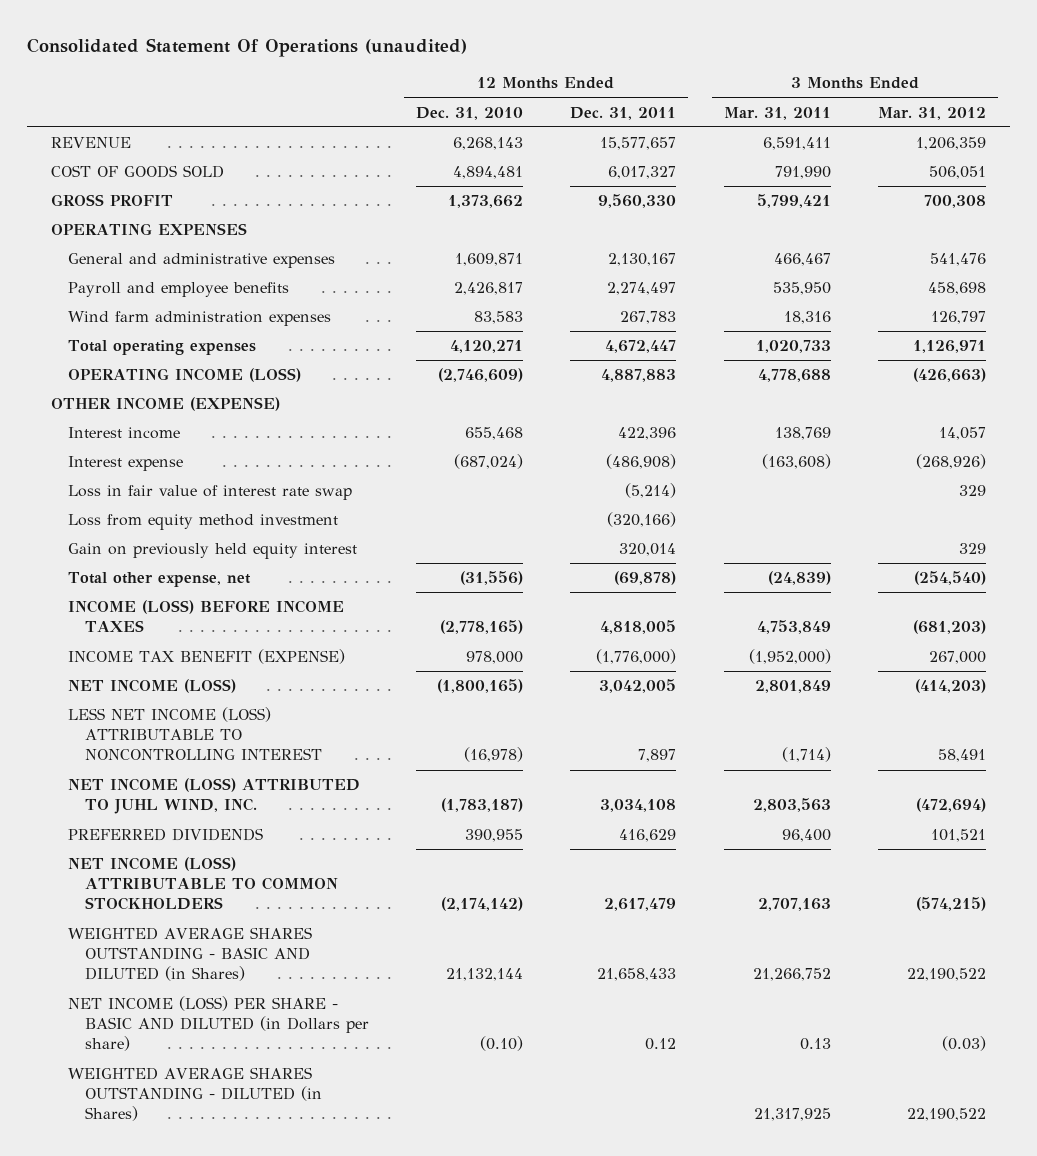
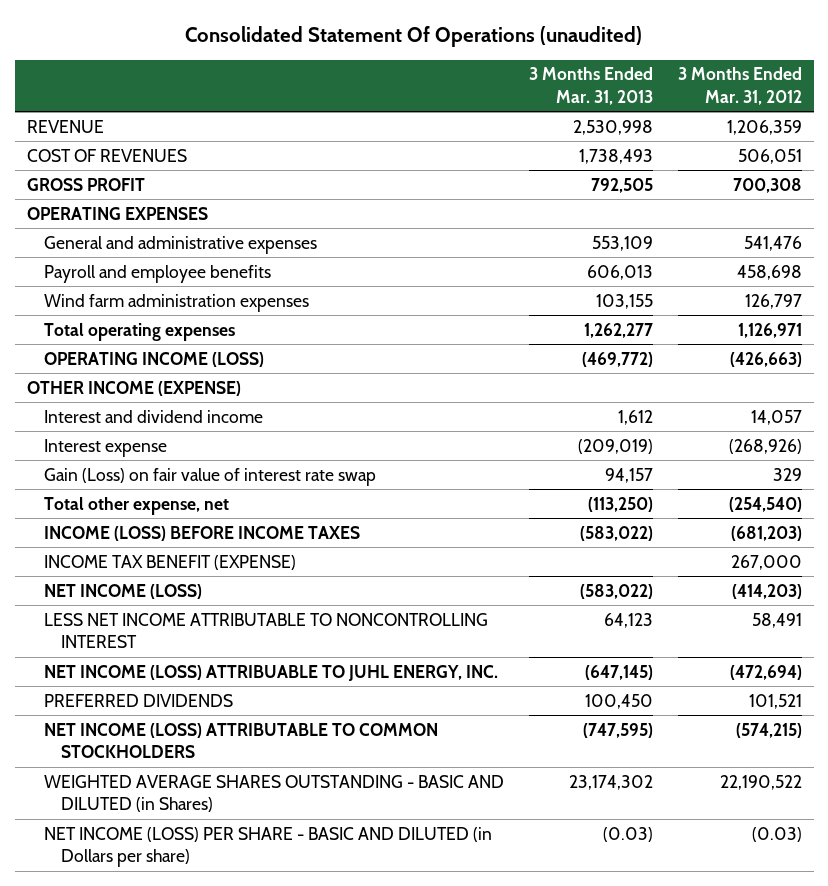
- | 12 Months Ended Dec. 31, 2010 | 12 Months Ended Dec. 31, 2011 | 3 Months Ended Mar. 31, 2011 | 3 Months Ended Mar. 31, 2012
+ | 3 Months Ended Mar. 31, 2013 | 3 Months Ended Mar. 31, 2012
- COST OF GOODS SOLD | 4,894,481 | 6,017,327 | 791,990 | 506,051
+ COST OF REVENUES | 1,738,493 | 506,051
- Interest income | 655,468 | 422,396 | 138,769 | 14,057
+ Interest and dividend income | 1,612 | 14,057
- Loss in fair value of interest rate swap | | (5,214) | | 329
- Loss from equity method investment | | (320,166) | |
- Gain on previously held equity interest | | 320,014 | | 329
+ Gain (Loss) on fair value of interest rate swap | 94,157 | 329
- LESS NET INCOME (LOSS) ATTRIBUTABLE TO NONCONTROLLING INTEREST | (16,978) | 7,897 | (1,714) | 58,491
- NET INCOME (LOSS) ATTRIBUTED TO JUHL WIND, INC. | (1,783,187) | 3,034,108 | 2,803,563 | (472,694)
+ LESS NET INCOME ATTRIBUTABLE TO NONCONTROLLING INTEREST | 64,123 | 58,491
+ NET INCOME (LOSS) ATTRIBUABLE TO JUHL ENERGY, INC. | (647,145) | (472,694)
- WEIGHTED AVERAGE SHARES OUTSTANDING - DILUTED (in Shares) | | | 21,317,925 | 22,190,522

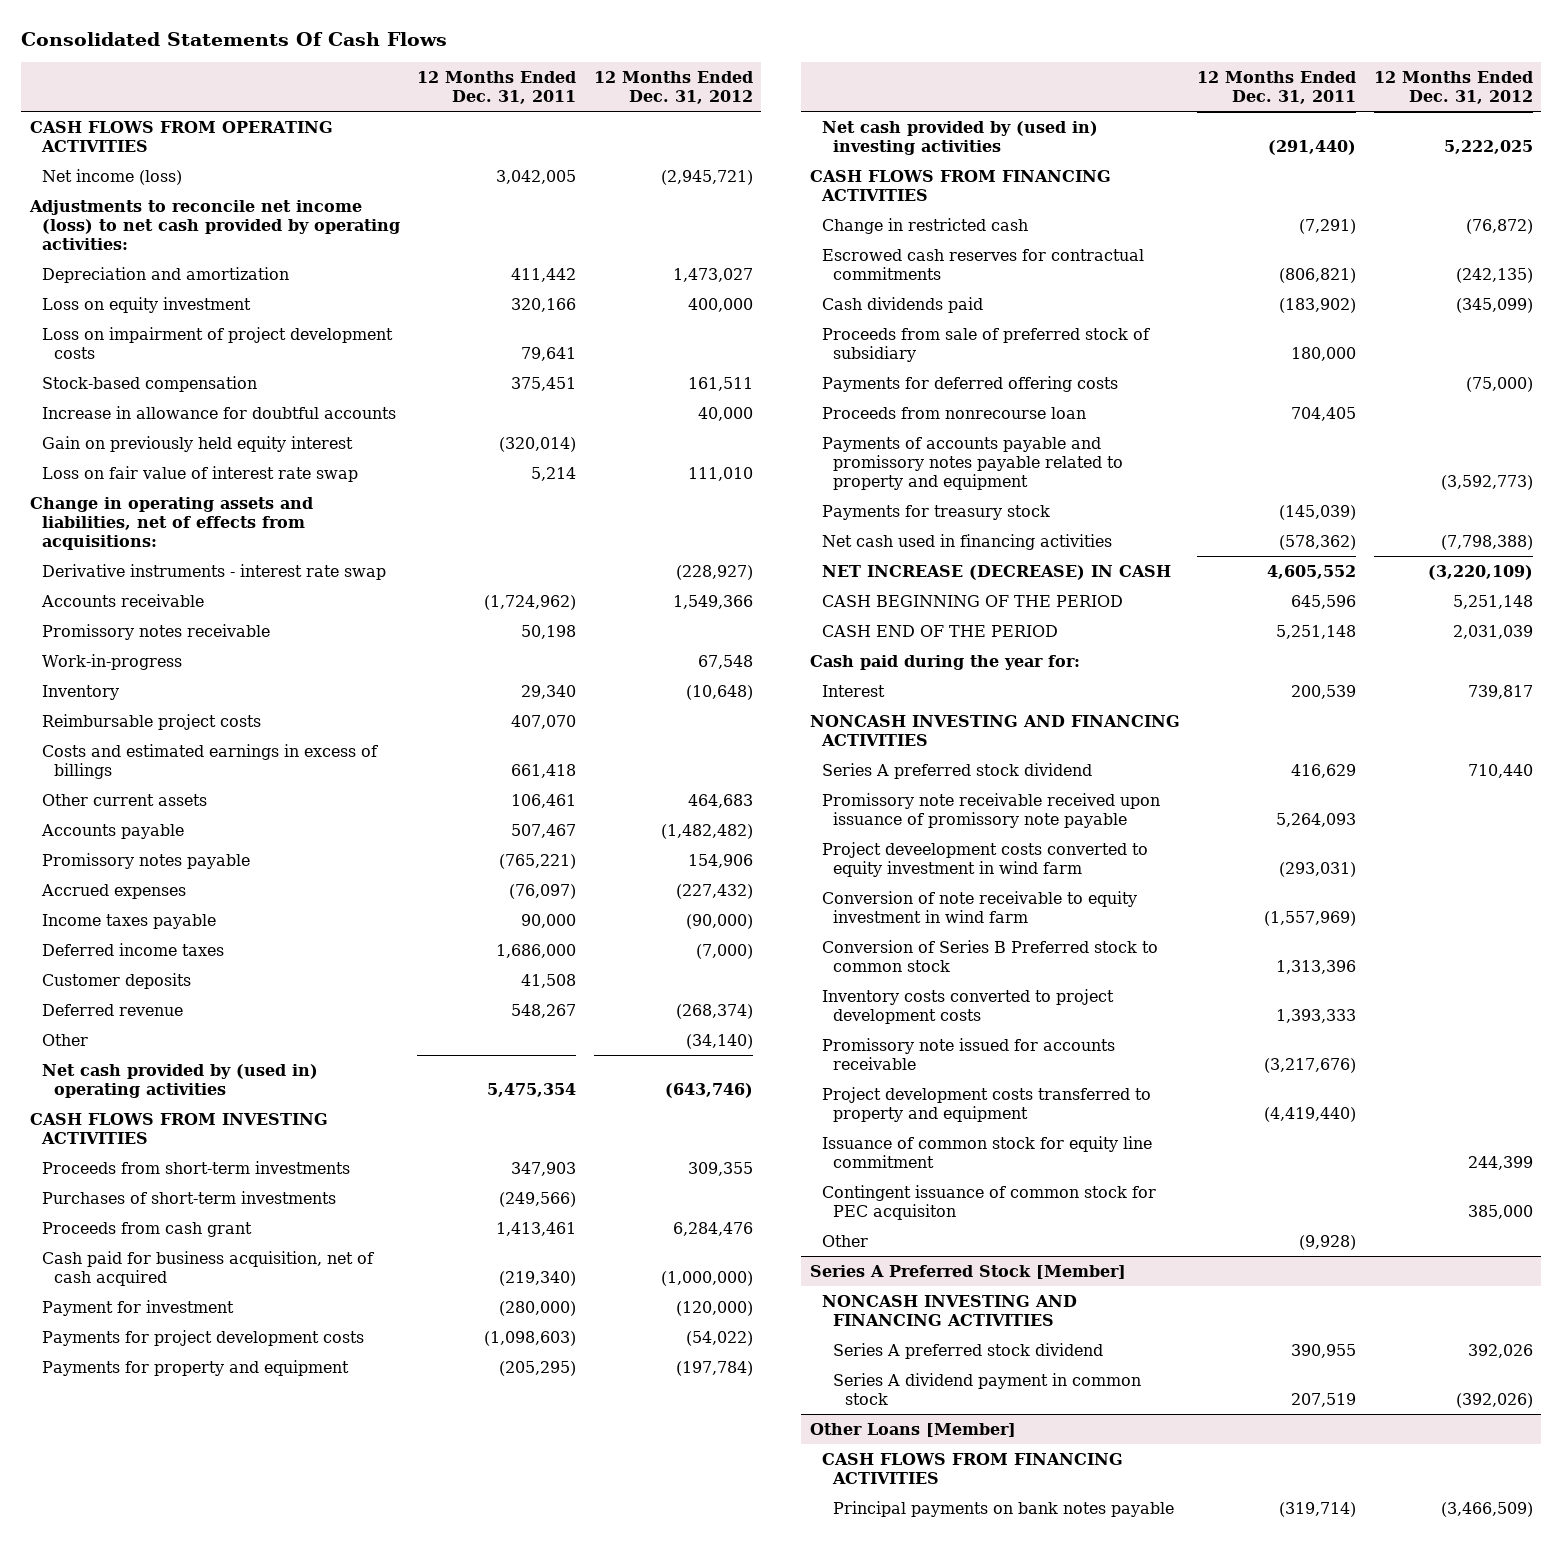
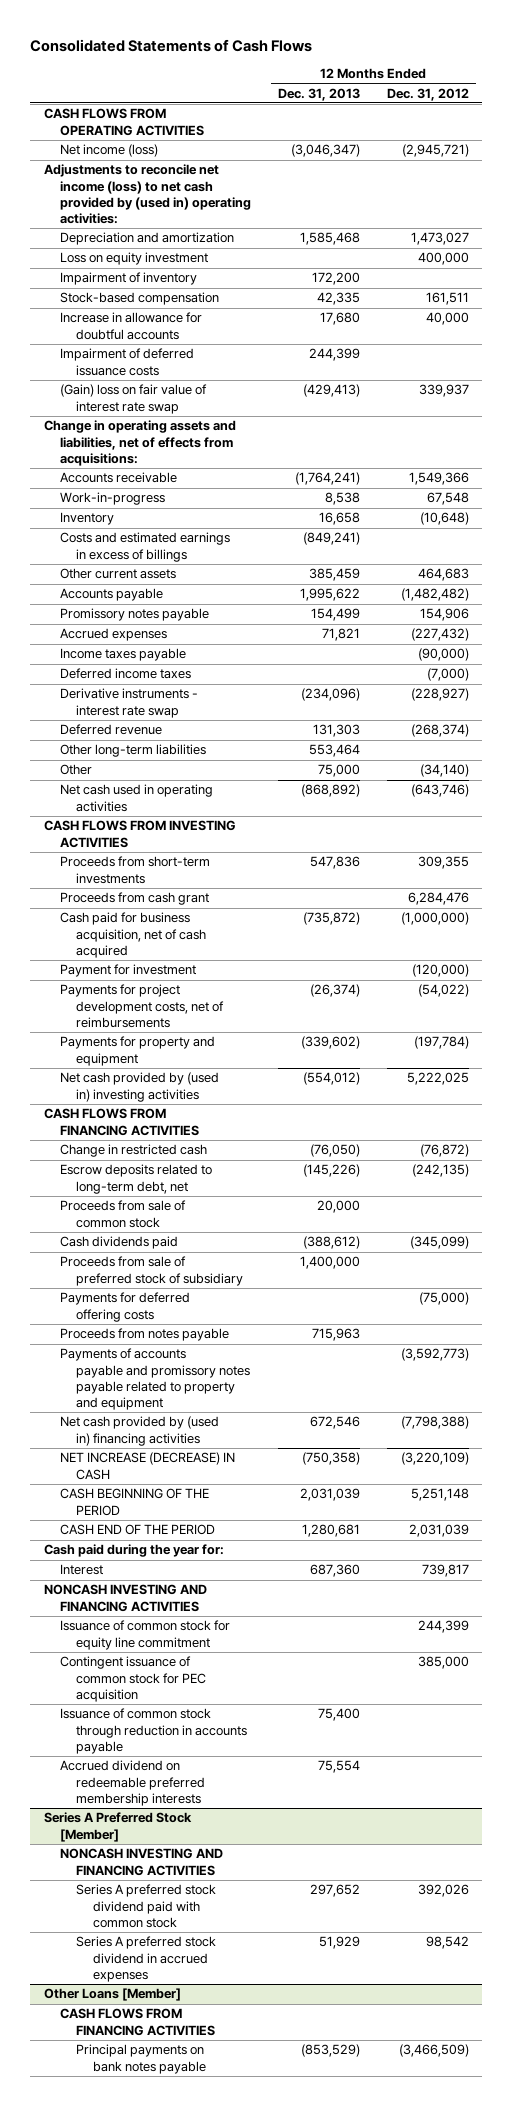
- Consolidated Statements Of Cash Flows
+ Consolidated Statements of Cash Flows
- | 12 Months Ended Dec. 31, 2011 | 12 Months Ended Dec. 31, 2012
+ | 12 Months Ended Dec. 31, 2013 | 12 Months Ended Dec. 31, 2012
- Adjustments to reconcile net income (loss) to net cash provided by operating activities:
+ Adjustments to reconcile net income (loss) to net cash provided by (used in) operating activities:
- Loss on impairment of project development costs | 79,641 |
+ Impairment of inventory | 172,200 |
- Gain on previously held equity interest | (320,014) |
- Loss on fair value of interest rate swap | 5,214 | 111,010
+ Impairment of deferred issuance costs | 244,399 |
+ (Gain) loss on fair value of interest rate swap | (429,413) | 339,937
- Promissory notes receivable | 50,198 |
- Reimbursable project costs | 407,070 |
- Customer deposits | 41,508 |
moved down: Derivative instruments - interest rate swap | (234,096) | (228,927)
+ Other long-term liabilities | 553,464 |
- Net cash provided by (used in) operating activities | 5,475,354 | (643,746)
+ Net cash used in operating activities | (868,892) | (643,746)
- Purchases of short-term investments | (249,566) |
- Payments for project development costs | (1,098,603) | (54,022)
+ Payments for project development costs, net of reimbursements | (26,374) | (54,022)
- Escrowed cash reserves for contractual commitments | (806,821) | (242,135)
+ Escrow deposits related to long-term debt, net | (145,226) | (242,135)
+ Proceeds from sale of common stock | 20,000 |
- Proceeds from nonrecourse loan | 704,405 |
+ Proceeds from notes payable | 715,963 |
- Payments for treasury stock | (145,039) |
- Net cash used in financing activities | (578,362) | (7,798,388)
+ Net cash provided by (used in) financing activities | 672,546 | (7,798,388)
- Series A preferred stock dividend | 416,629 | 710,440
- Promissory note receivable received upon issuance of promissory note payable | 5,264,093 |
- Project deveelopment costs converted to equity investment in wind farm | (293,031) |
- Conversion of note receivable to equity investment in wind farm | (1,557,969) |
- Conversion of Series B Preferred stock to common stock | 1,313,396 |
- Inventory costs converted to project development costs | 1,393,333 |
- Promissory note issued for accounts receivable | (3,217,676) |
- Project development costs transferred to property and equipment | (4,419,440) |
- Contingent issuance of common stock for PEC acquisiton | | 385,000
- Other | (9,928) |
+ Contingent issuance of common stock for PEC acquisition | | 385,000
+ Issuance of common stock through reduction in accounts payable | 75,400 |
+ Accrued dividend on redeemable preferred membership interests | 75,554 |
@ Series A Preferred Stock [Member]
- Series A preferred stock dividend | 390,955 | 392,026
- Series A dividend payment in common stock | 207,519 | (392,026)
+ Series A preferred stock dividend paid with common stock | 297,652 | 392,026
+ Series A preferred stock dividend in accrued expenses | 51,929 | 98,542

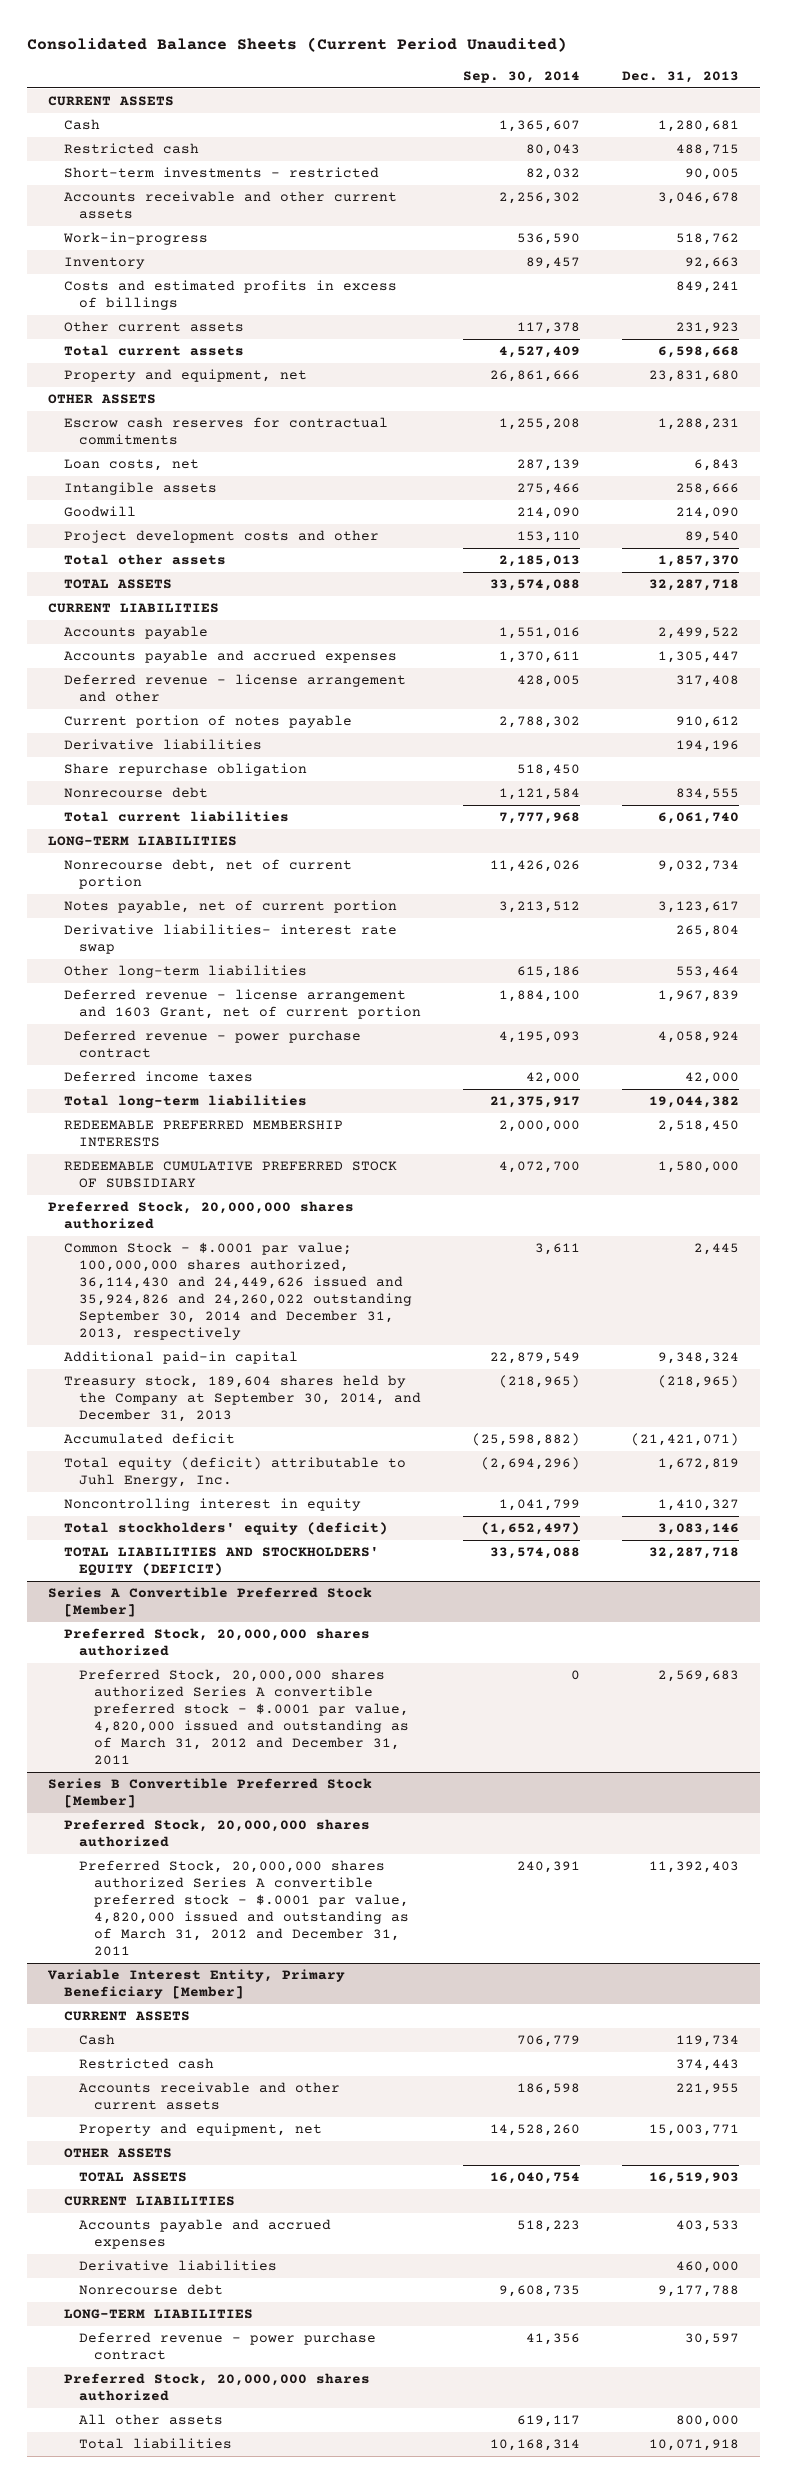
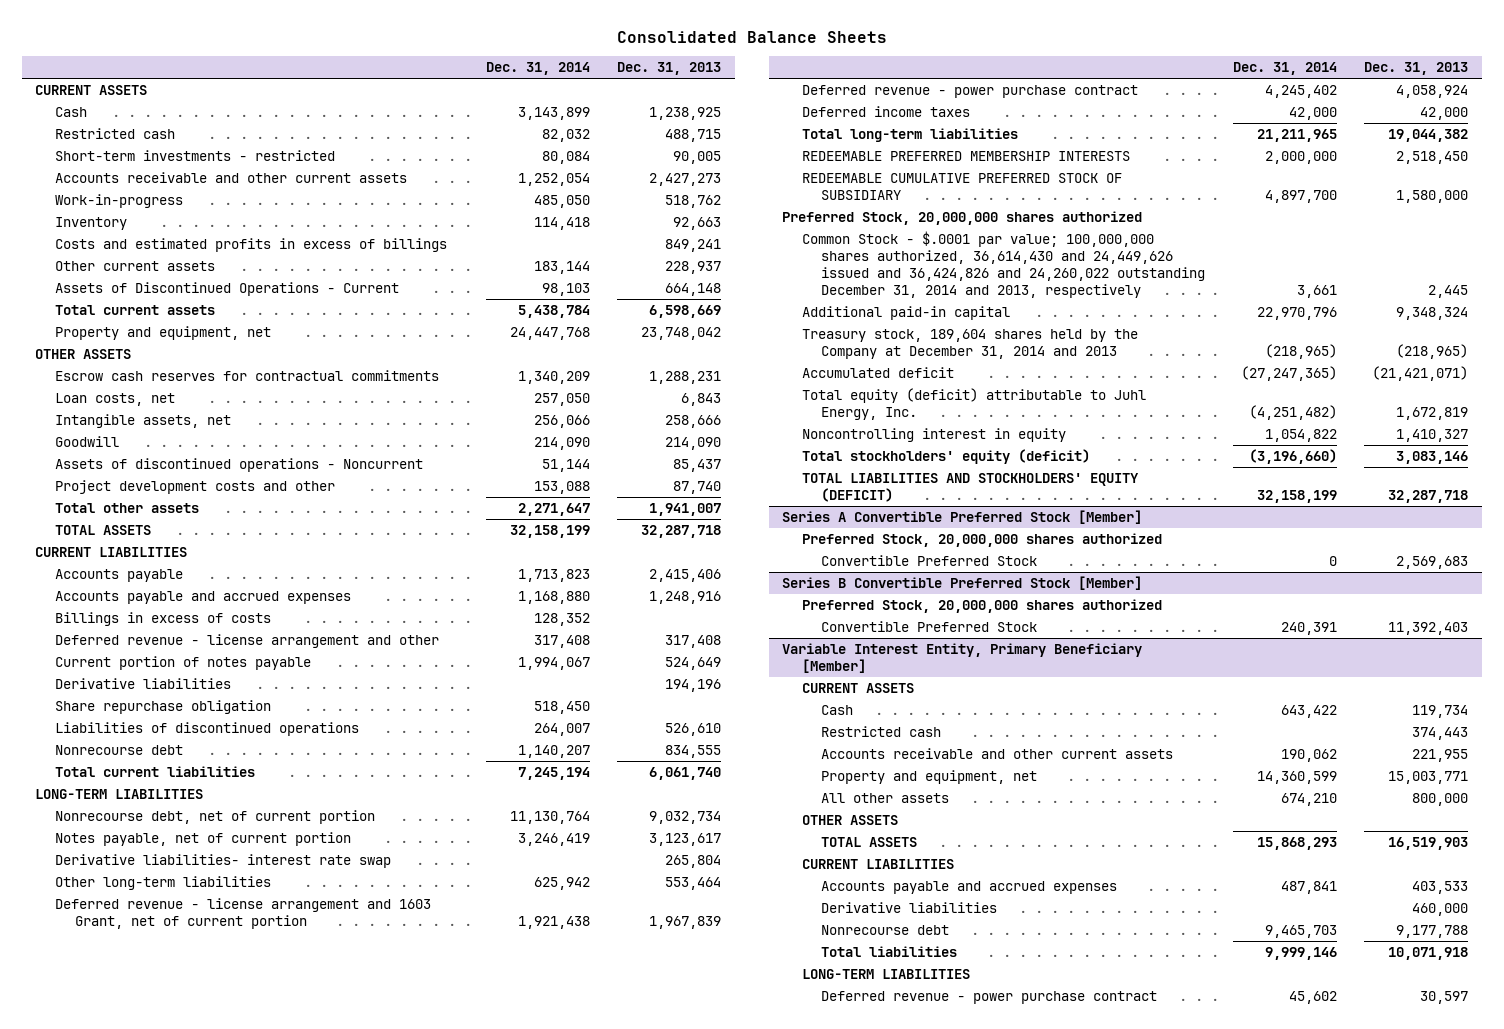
- Consolidated Balance Sheets (Current Period Unaudited)
+ Consolidated Balance Sheets
- | Sep. 30, 2014 | Dec. 31, 2013
+ | Dec. 31, 2014 | Dec. 31, 2013
- Cash | 1,365,607 | 1,280,681
+ Cash | 3,143,899 | 1,238,925
- Accounts receivable and other current assets | 2,256,302 | 3,046,678
+ Accounts receivable and other current assets | 1,252,054 | 2,427,273
- Other current assets | 117,378 | 231,923
- Total current assets | 4,527,409 | 6,598,668
- Property and equipment, net | 26,861,666 | 23,831,680
+ Other current assets | 183,144 | 228,937
+ Assets of Discontinued Operations - Current | 98,103 | 664,148
+ Total current assets | 5,438,784 | 6,598,669
+ Property and equipment, net | 24,447,768 | 23,748,042
- Intangible assets | 275,466 | 258,666
+ Intangible assets, net | 256,066 | 258,666
- Project development costs and other | 153,110 | 89,540
- Total other assets | 2,185,013 | 1,857,370
+ Assets of discontinued operations - Noncurrent | 51,144 | 85,437
+ Project development costs and other | 153,088 | 87,740
+ Total other assets | 2,271,647 | 1,941,007
- Accounts payable | 1,551,016 | 2,499,522
- Accounts payable and accrued expenses | 1,370,611 | 1,305,447
+ Accounts payable | 1,713,823 | 2,415,406
+ Accounts payable and accrued expenses | 1,168,880 | 1,248,916
+ Billings in excess of costs | 128,352 |
- Current portion of notes payable | 2,788,302 | 910,612
+ Current portion of notes payable | 1,994,067 | 524,649
+ Liabilities of discontinued operations | 264,007 | 526,610
- Common Stock - $.0001 par value; 100,000,000 shares authorized, 36,114,430 and 24,449,626 issued and 35,924,826 and 24,260,022 outstanding September 30, 2014 and December 31, 2013, respectively | 3,611 | 2,445
+ Common Stock - $.0001 par value; 100,000,000 shares authorized, 36,614,430 and 24,449,626 issued and 36,424,826 and 24,260,022 outstanding December 31, 2014 and 2013, respectively | 3,661 | 2,445
- Treasury stock, 189,604 shares held by the Company at September 30, 2014, and December 31, 2013 | (218,965) | (218,965)
+ Treasury stock, 189,604 shares held by the Company at December 31, 2014 and 2013 | (218,965) | (218,965)
@ Series A Convertible Preferred Stock [Member]
- Preferred Stock, 20,000,000 shares authorized Series A convertible preferred stock - $.0001 par value, 4,820,000 issued and outstanding as of March 31, 2012 and December 31, 2011 | 0 | 2,569,683
+ Convertible Preferred Stock | 0 | 2,569,683
@ Series B Convertible Preferred Stock [Member]
- Preferred Stock, 20,000,000 shares authorized Series A convertible preferred stock - $.0001 par value, 4,820,000 issued and outstanding as of March 31, 2012 and December 31, 2011 | 240,391 | 11,392,403
+ Convertible Preferred Stock | 240,391 | 11,392,403
@ Variable Interest Entity, Primary Beneficiary [Member]
moved up: All other assets | 674,210 | 800,000
moved up: Total liabilities | 9,999,146 | 10,071,918
- Preferred Stock, 20,000,000 shares authorized

